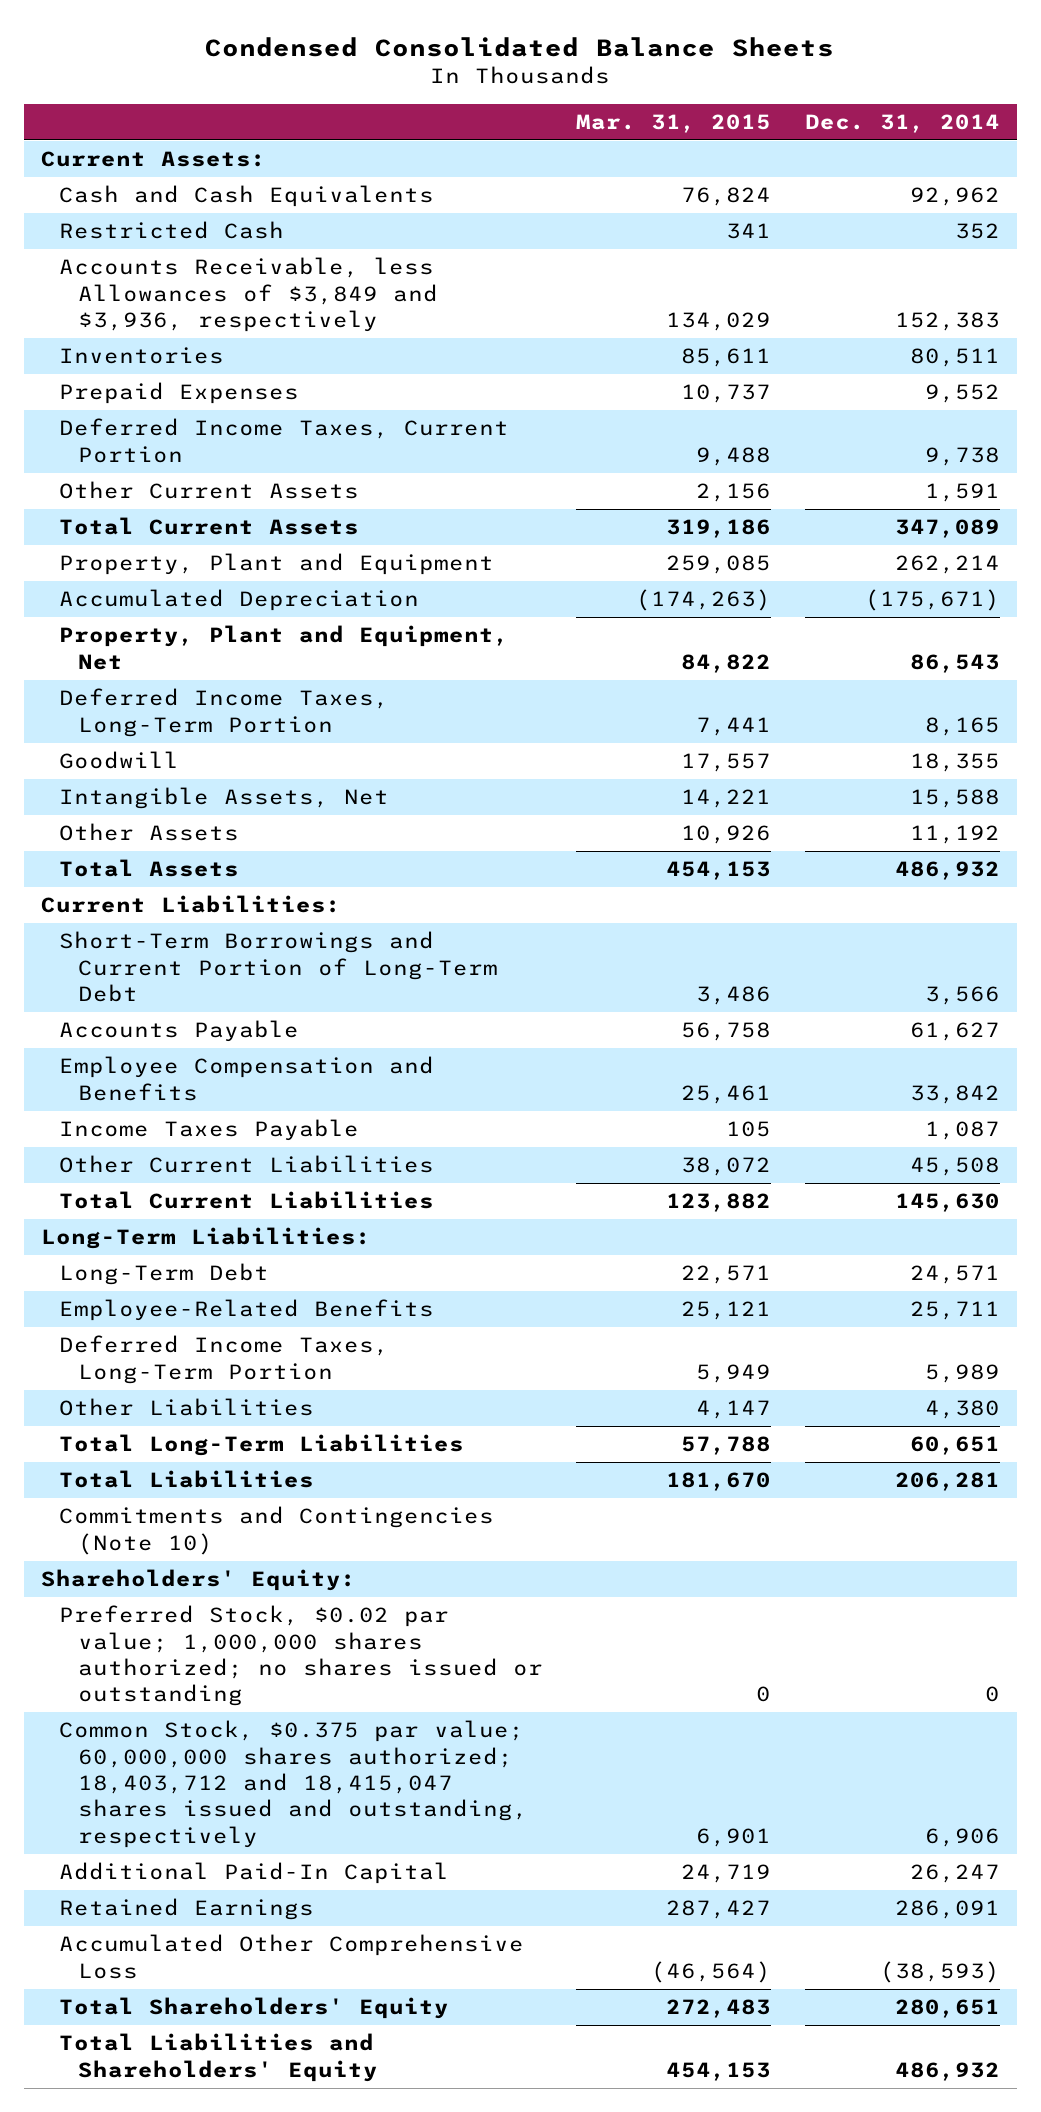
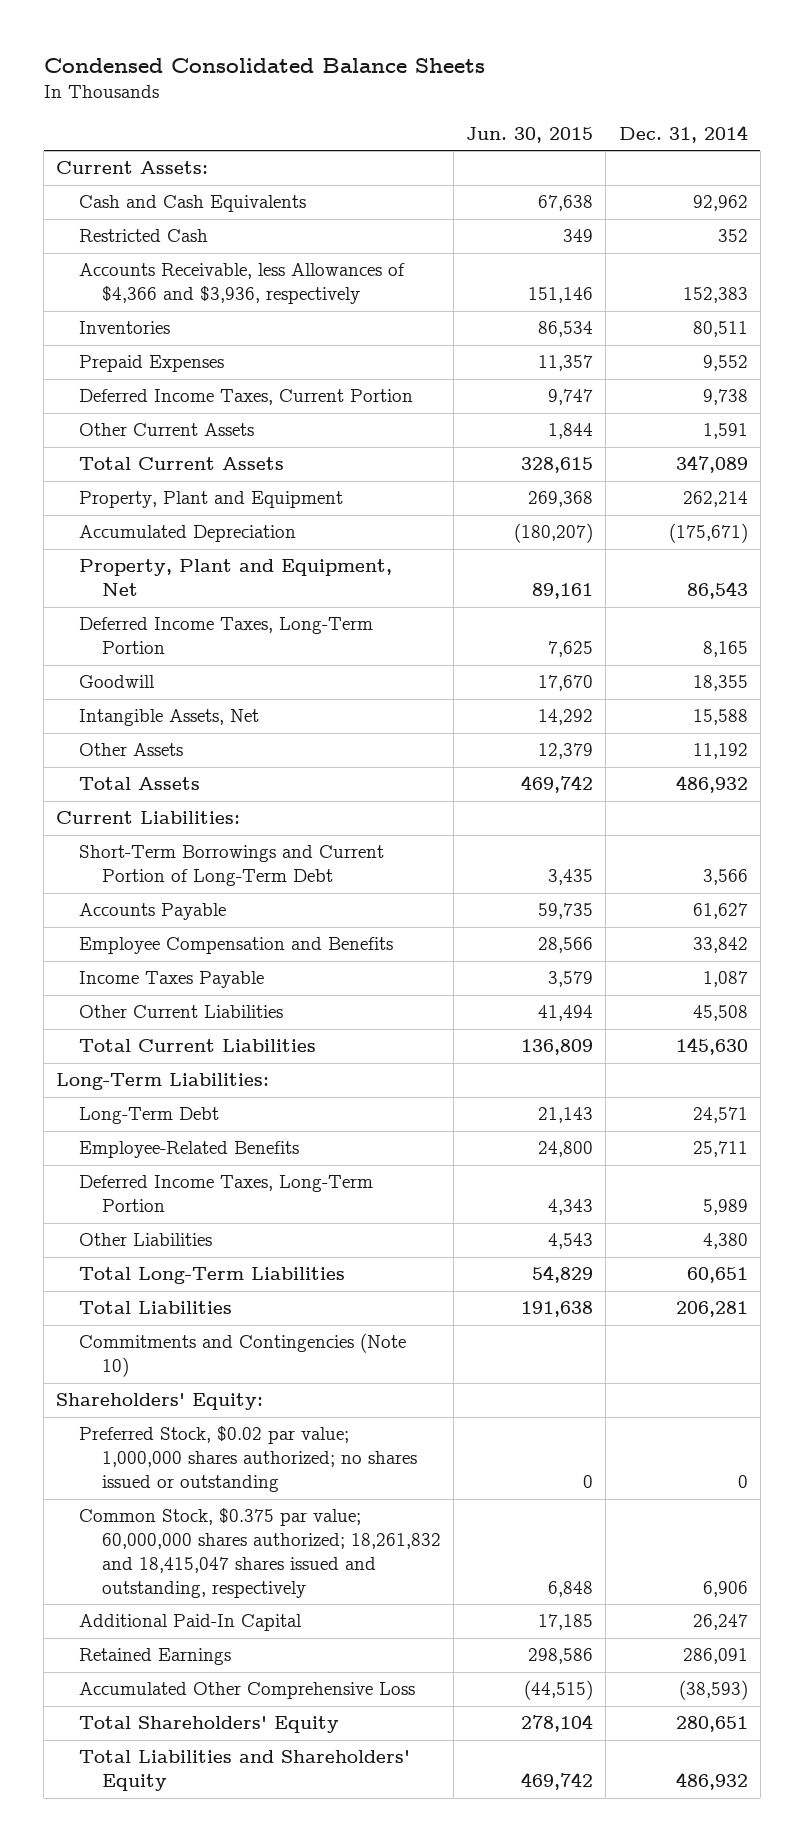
- | Mar. 31, 2015 | Dec. 31, 2014
+ | Jun. 30, 2015 | Dec. 31, 2014
- Accounts Receivable, less Allowances of $3,849 and $3,936, respectively | 134,029 | 152,383
+ Accounts Receivable, less Allowances of $4,366 and $3,936, respectively | 151,146 | 152,383
- Common Stock, $0.375 par value; 60,000,000 shares authorized; 18,403,712 and 18,415,047 shares issued and outstanding, respectively | 6,901 | 6,906
+ Common Stock, $0.375 par value; 60,000,000 shares authorized; 18,261,832 and 18,415,047 shares issued and outstanding, respectively | 6,848 | 6,906

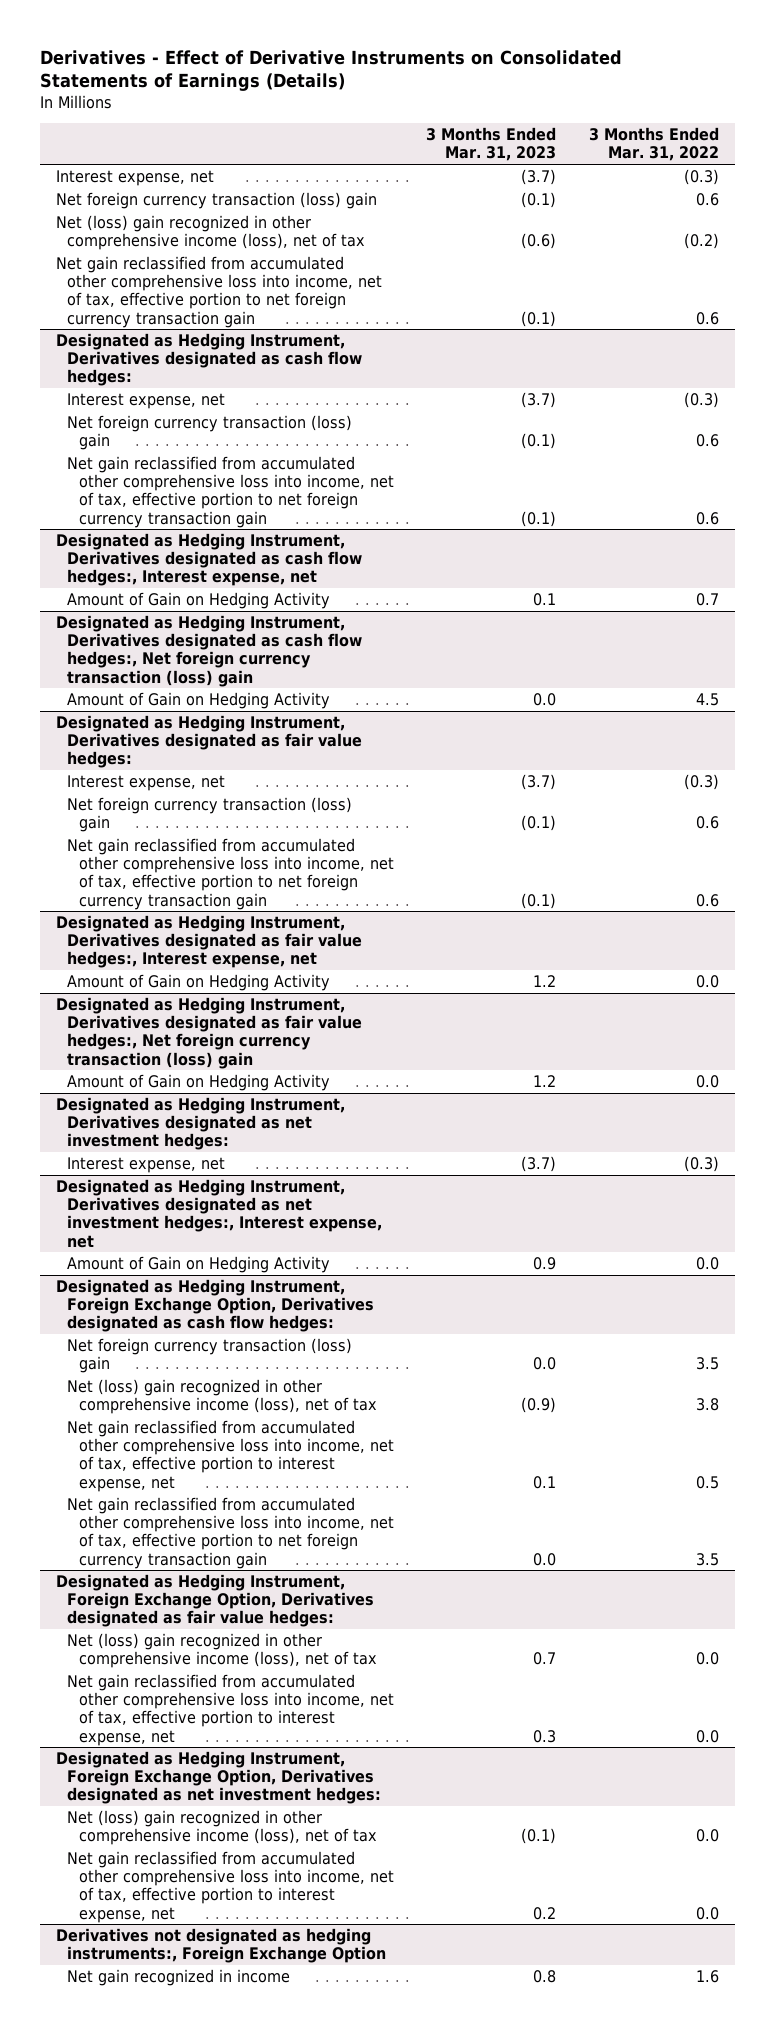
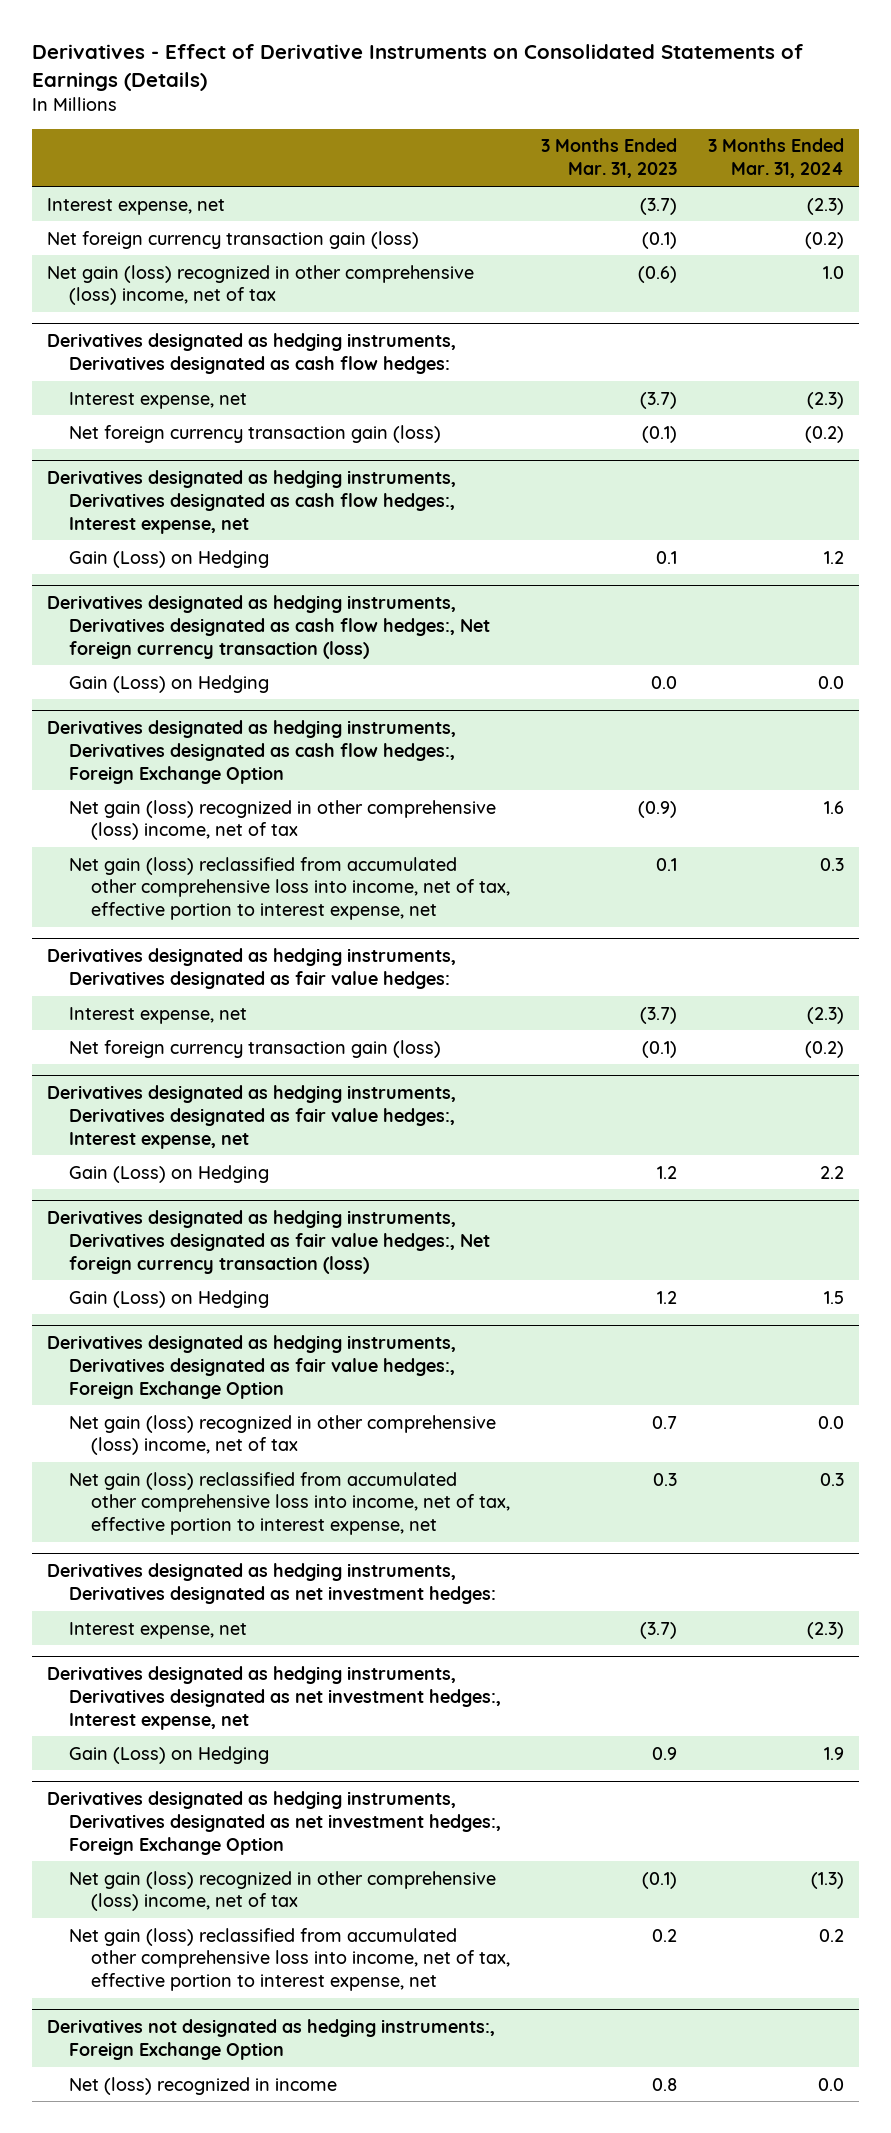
- | 3 Months Ended Mar. 31, 2023 | 3 Months Ended Mar. 31, 2022
+ | 3 Months Ended Mar. 31, 2023 | 3 Months Ended Mar. 31, 2024
- Net foreign currency transaction (loss) gain | (0.1) | 0.6
- Net (loss) gain recognized in other comprehensive income (loss), net of tax | (0.6) | (0.2)
- Net gain reclassified from accumulated other comprehensive loss into income, net of tax, effective portion to net foreign currency transaction gain | (0.1) | 0.6
- Designated as Hedging Instrument, Derivatives designated as cash flow hedges:
+ Net foreign currency transaction gain (loss) | (0.1) | (0.2)
+ Net gain (loss) recognized in other comprehensive (loss) income, net of tax | (0.6) | 1.0
+ Derivatives designated as hedging instruments, Derivatives designated as cash flow hedges:
- Net foreign currency transaction (loss) gain | (0.1) | 0.6
- Net gain reclassified from accumulated other comprehensive loss into income, net of tax, effective portion to net foreign currency transaction gain | (0.1) | 0.6
- Designated as Hedging Instrument, Derivatives designated as cash flow hedges:, Interest expense, net
- Amount of Gain on Hedging Activity | 0.1 | 0.7
- Designated as Hedging Instrument, Derivatives designated as cash flow hedges:, Net foreign currency transaction (loss) gain
- Amount of Gain on Hedging Activity | 0.0 | 4.5
- Designated as Hedging Instrument, Derivatives designated as fair value hedges:
+ Net foreign currency transaction gain (loss) | (0.1) | (0.2)
+ Derivatives designated as hedging instruments, Derivatives designated as cash flow hedges:, Interest expense, net
+ Gain (Loss) on Hedging | 0.1 | 1.2
+ Derivatives designated as hedging instruments, Derivatives designated as cash flow hedges:, Net foreign currency transaction (loss)
+ Gain (Loss) on Hedging | 0.0 | 0.0
+ Derivatives designated as hedging instruments, Derivatives designated as cash flow hedges:, Foreign Exchange Option
+ Net gain (loss) recognized in other comprehensive (loss) income, net of tax | (0.9) | 1.6
+ Net gain (loss) reclassified from accumulated other comprehensive loss into income, net of tax, effective portion to interest expense, net | 0.1 | 0.3
+ Derivatives designated as hedging instruments, Derivatives designated as fair value hedges:
- Net foreign currency transaction (loss) gain | (0.1) | 0.6
- Net gain reclassified from accumulated other comprehensive loss into income, net of tax, effective portion to net foreign currency transaction gain | (0.1) | 0.6
- Designated as Hedging Instrument, Derivatives designated as fair value hedges:, Interest expense, net
- Amount of Gain on Hedging Activity | 1.2 | 0.0
- Designated as Hedging Instrument, Derivatives designated as fair value hedges:, Net foreign currency transaction (loss) gain
- Amount of Gain on Hedging Activity | 1.2 | 0.0
- Designated as Hedging Instrument, Derivatives designated as net investment hedges:
+ Net foreign currency transaction gain (loss) | (0.1) | (0.2)
+ Derivatives designated as hedging instruments, Derivatives designated as fair value hedges:, Interest expense, net
+ Gain (Loss) on Hedging | 1.2 | 2.2
+ Derivatives designated as hedging instruments, Derivatives designated as fair value hedges:, Net foreign currency transaction (loss)
+ Gain (Loss) on Hedging | 1.2 | 1.5
+ Derivatives designated as hedging instruments, Derivatives designated as fair value hedges:, Foreign Exchange Option
+ Net gain (loss) recognized in other comprehensive (loss) income, net of tax | 0.7 | 0.0
+ Net gain (loss) reclassified from accumulated other comprehensive loss into income, net of tax, effective portion to interest expense, net | 0.3 | 0.3
+ Derivatives designated as hedging instruments, Derivatives designated as net investment hedges:
- Designated as Hedging Instrument, Derivatives designated as net investment hedges:, Interest expense, net
- Amount of Gain on Hedging Activity | 0.9 | 0.0
- Designated as Hedging Instrument, Foreign Exchange Option, Derivatives designated as cash flow hedges:
- Net foreign currency transaction (loss) gain | 0.0 | 3.5
- Net (loss) gain recognized in other comprehensive income (loss), net of tax | (0.9) | 3.8
- Net gain reclassified from accumulated other comprehensive loss into income, net of tax, effective portion to interest expense, net | 0.1 | 0.5
- Net gain reclassified from accumulated other comprehensive loss into income, net of tax, effective portion to net foreign currency transaction gain | 0.0 | 3.5
- Designated as Hedging Instrument, Foreign Exchange Option, Derivatives designated as fair value hedges:
- Net (loss) gain recognized in other comprehensive income (loss), net of tax | 0.7 | 0.0
- Net gain reclassified from accumulated other comprehensive loss into income, net of tax, effective portion to interest expense, net | 0.3 | 0.0
- Designated as Hedging Instrument, Foreign Exchange Option, Derivatives designated as net investment hedges:
- Net (loss) gain recognized in other comprehensive income (loss), net of tax | (0.1) | 0.0
- Net gain reclassified from accumulated other comprehensive loss into income, net of tax, effective portion to interest expense, net | 0.2 | 0.0
+ Derivatives designated as hedging instruments, Derivatives designated as net investment hedges:, Interest expense, net
+ Gain (Loss) on Hedging | 0.9 | 1.9
+ Derivatives designated as hedging instruments, Derivatives designated as net investment hedges:, Foreign Exchange Option
+ Net gain (loss) recognized in other comprehensive (loss) income, net of tax | (0.1) | (1.3)
+ Net gain (loss) reclassified from accumulated other comprehensive loss into income, net of tax, effective portion to interest expense, net | 0.2 | 0.2
@ Derivatives not designated as hedging instruments:, Foreign Exchange Option
- Net gain recognized in income | 0.8 | 1.6
+ Net (loss) recognized in income | 0.8 | 0.0

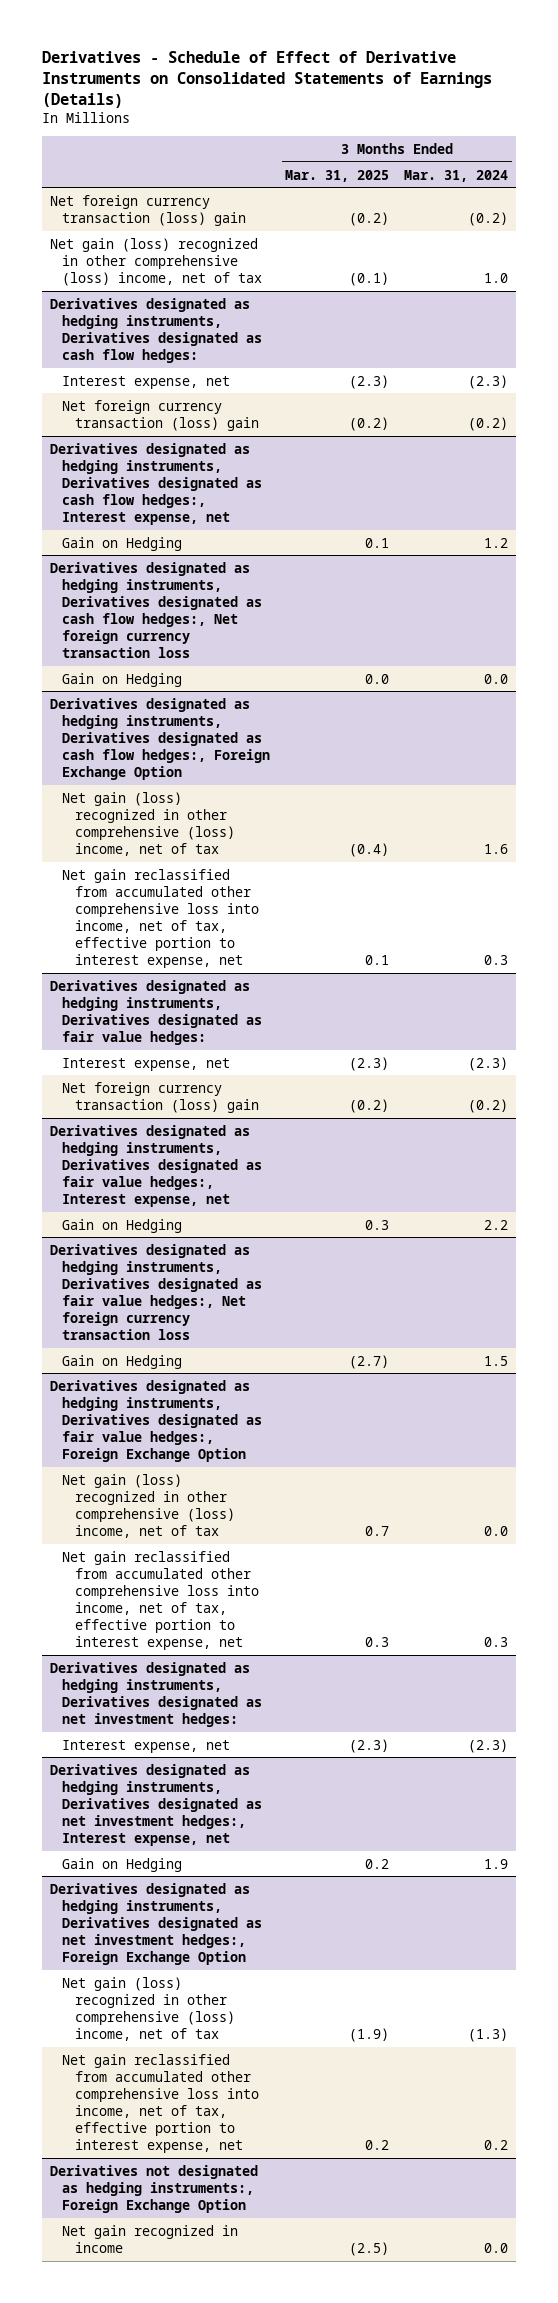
- Derivatives - Effect of Derivative Instruments on Consolidated Statements of Earnings (Details)
+ Derivatives - Schedule of Effect of Derivative Instruments on Consolidated Statements of Earnings (Details)
- | 3 Months Ended Mar. 31, 2023 | 3 Months Ended Mar. 31, 2024
+ | 3 Months Ended Mar. 31, 2025 | 3 Months Ended Mar. 31, 2024
- Interest expense, net | (3.7) | (2.3)
- Net foreign currency transaction gain (loss) | (0.1) | (0.2)
+ Net foreign currency transaction (loss) gain | (0.2) | (0.2)
@ Derivatives designated as hedging instruments, Derivatives designated as cash flow hedges:
- Net foreign currency transaction gain (loss) | (0.1) | (0.2)
+ Net foreign currency transaction (loss) gain | (0.2) | (0.2)
@ Derivatives designated as hedging instruments, Derivatives designated as cash flow hedges:, Interest expense, net
- Gain (Loss) on Hedging | 0.1 | 1.2
- Derivatives designated as hedging instruments, Derivatives designated as cash flow hedges:, Net foreign currency transaction (loss)
- Gain (Loss) on Hedging | 0.0 | 0.0
@ Derivatives designated as hedging instruments, Derivatives designated as cash flow hedges:, Interest expense, net
+ Gain on Hedging | 0.1 | 1.2
+ Derivatives designated as hedging instruments, Derivatives designated as cash flow hedges:, Net foreign currency transaction loss
+ Gain on Hedging | 0.0 | 0.0
@ Derivatives designated as hedging instruments, Derivatives designated as cash flow hedges:, Foreign Exchange Option
- Net gain (loss) reclassified from accumulated other comprehensive loss into income, net of tax, effective portion to interest expense, net | 0.1 | 0.3
+ Net gain reclassified from accumulated other comprehensive loss into income, net of tax, effective portion to interest expense, net | 0.1 | 0.3
@ Derivatives designated as hedging instruments, Derivatives designated as fair value hedges:
- Net foreign currency transaction gain (loss) | (0.1) | (0.2)
+ Net foreign currency transaction (loss) gain | (0.2) | (0.2)
@ Derivatives designated as hedging instruments, Derivatives designated as fair value hedges:, Interest expense, net
- Gain (Loss) on Hedging | 1.2 | 2.2
- Derivatives designated as hedging instruments, Derivatives designated as fair value hedges:, Net foreign currency transaction (loss)
- Gain (Loss) on Hedging | 1.2 | 1.5
@ Derivatives designated as hedging instruments, Derivatives designated as fair value hedges:, Interest expense, net
+ Gain on Hedging | 0.3 | 2.2
+ Derivatives designated as hedging instruments, Derivatives designated as fair value hedges:, Net foreign currency transaction loss
+ Gain on Hedging | (2.7) | 1.5
@ Derivatives designated as hedging instruments, Derivatives designated as fair value hedges:, Foreign Exchange Option
- Net gain (loss) reclassified from accumulated other comprehensive loss into income, net of tax, effective portion to interest expense, net | 0.3 | 0.3
+ Net gain reclassified from accumulated other comprehensive loss into income, net of tax, effective portion to interest expense, net | 0.3 | 0.3
@ Derivatives designated as hedging instruments, Derivatives designated as net investment hedges:, Interest expense, net
- Gain (Loss) on Hedging | 0.9 | 1.9
+ Gain on Hedging | 0.2 | 1.9
@ Derivatives designated as hedging instruments, Derivatives designated as net investment hedges:, Foreign Exchange Option
- Net gain (loss) reclassified from accumulated other comprehensive loss into income, net of tax, effective portion to interest expense, net | 0.2 | 0.2
+ Net gain reclassified from accumulated other comprehensive loss into income, net of tax, effective portion to interest expense, net | 0.2 | 0.2
@ Derivatives not designated as hedging instruments:, Foreign Exchange Option
- Net (loss) recognized in income | 0.8 | 0.0
+ Net gain recognized in income | (2.5) | 0.0

